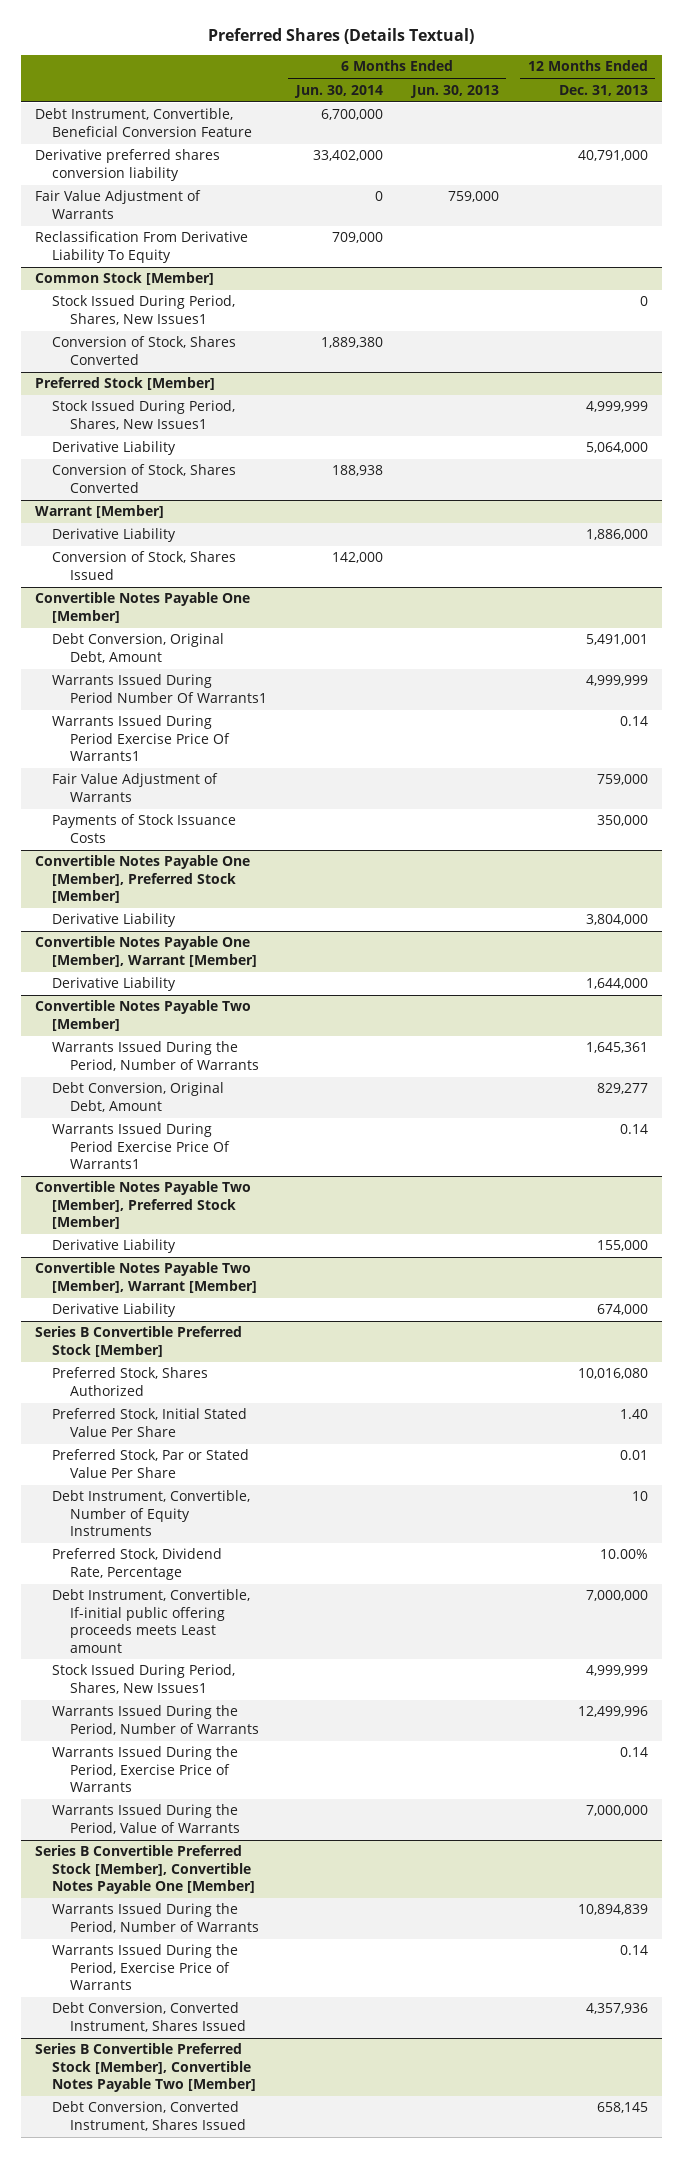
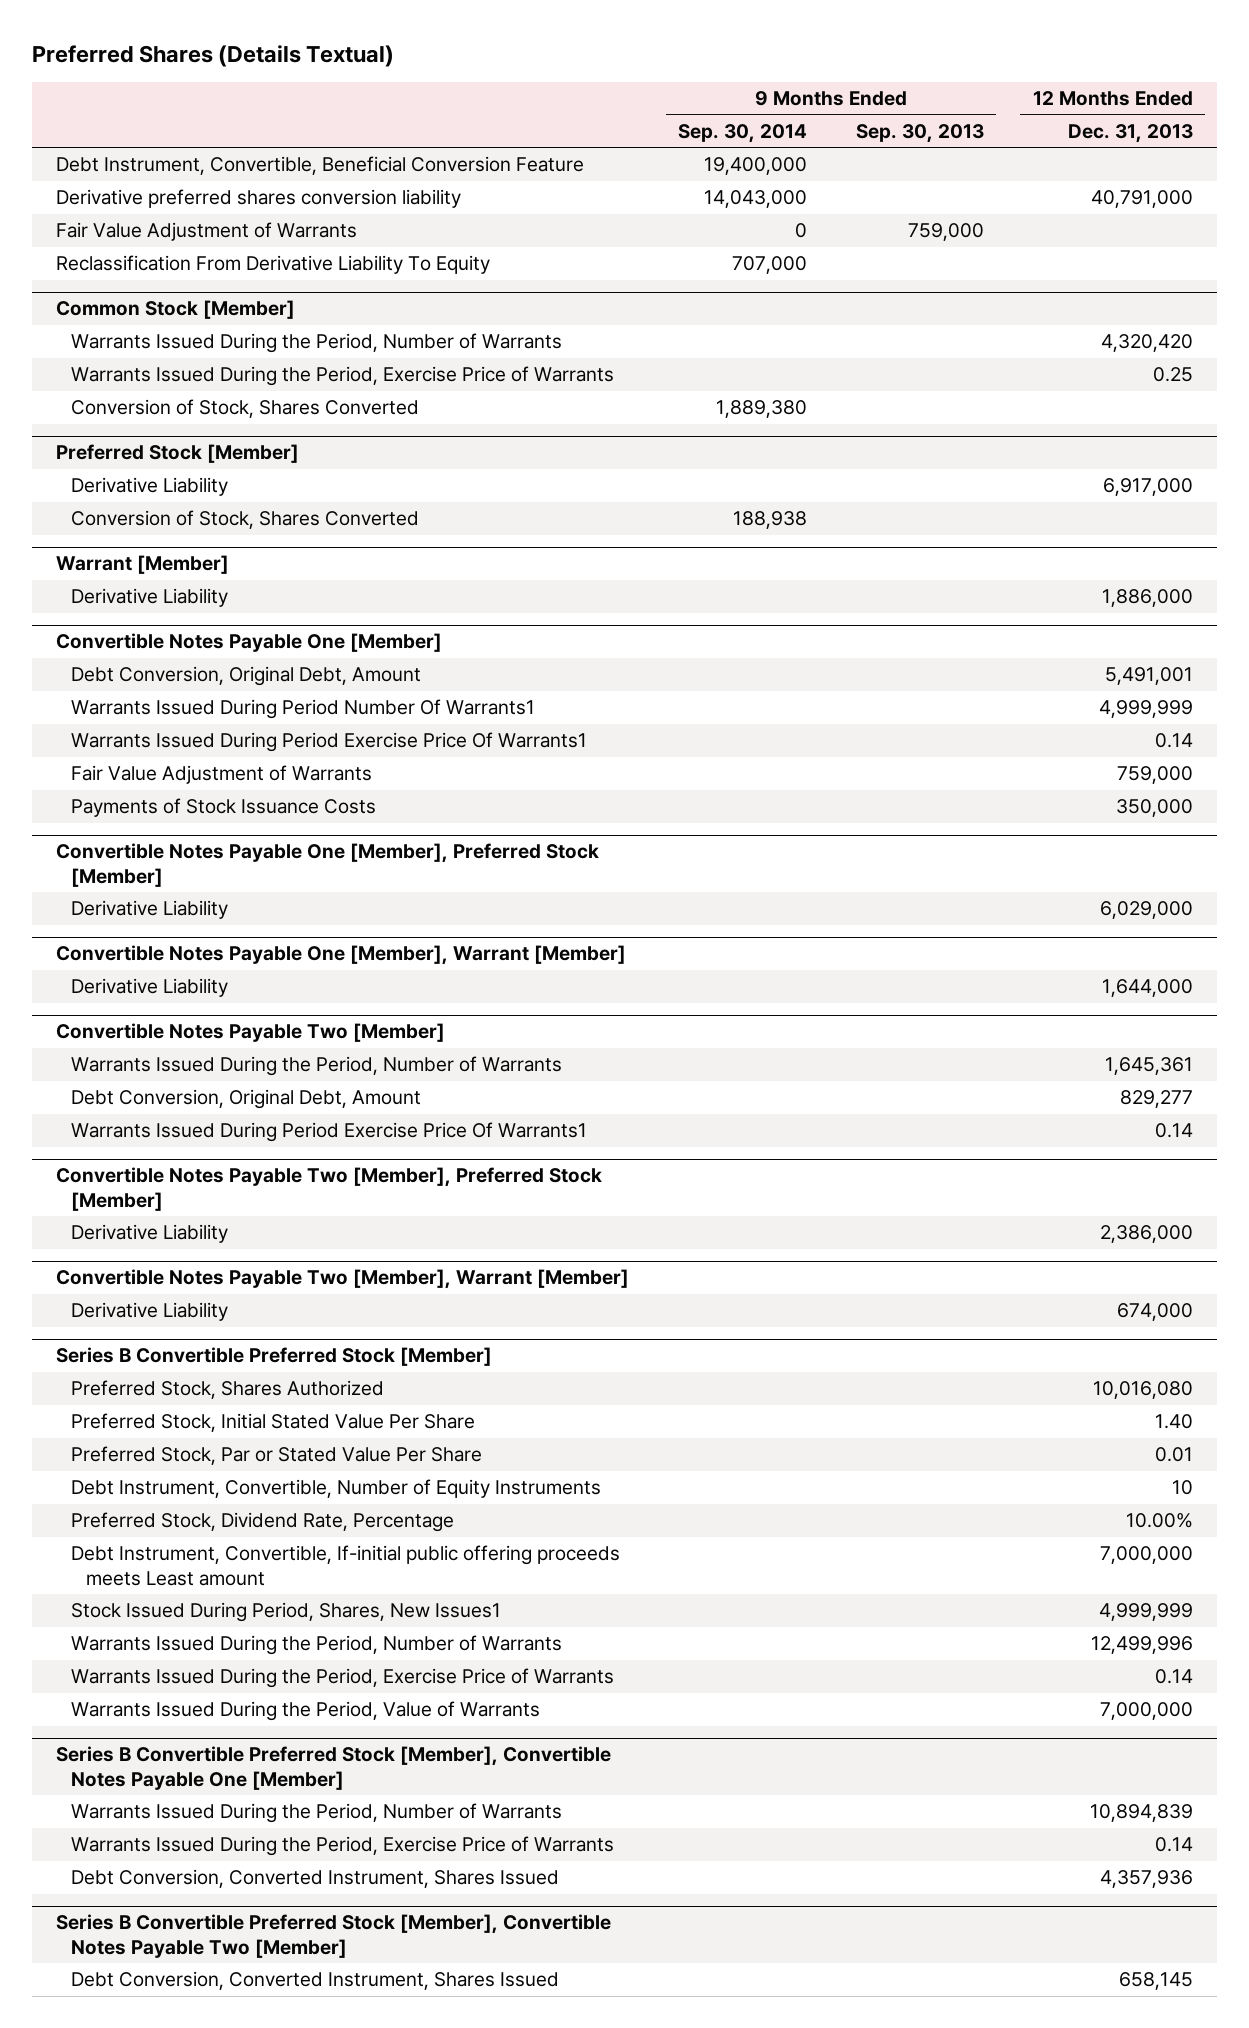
- | 6 Months Ended Jun. 30, 2014 | 6 Months Ended Jun. 30, 2013 | 12 Months Ended Dec. 31, 2013
+ | 9 Months Ended Sep. 30, 2014 | 9 Months Ended Sep. 30, 2013 | 12 Months Ended Dec. 31, 2013
@ Common Stock [Member]
- Stock Issued During Period, Shares, New Issues1 | | | 0
+ Warrants Issued During the Period, Number of Warrants | | | 4,320,420
+ Warrants Issued During the Period, Exercise Price of Warrants | | | 0.25
@ Preferred Stock [Member]
- Stock Issued During Period, Shares, New Issues1 | | | 4,999,999
- Derivative Liability | | | 5,064,000
+ Derivative Liability | | | 6,917,000
@ Warrant [Member]
- Conversion of Stock, Shares Issued | 142,000 | |
@ Convertible Notes Payable One [Member], Preferred Stock [Member]
- Derivative Liability | | | 3,804,000
+ Derivative Liability | | | 6,029,000
@ Convertible Notes Payable Two [Member], Preferred Stock [Member]
- Derivative Liability | | | 155,000
+ Derivative Liability | | | 2,386,000

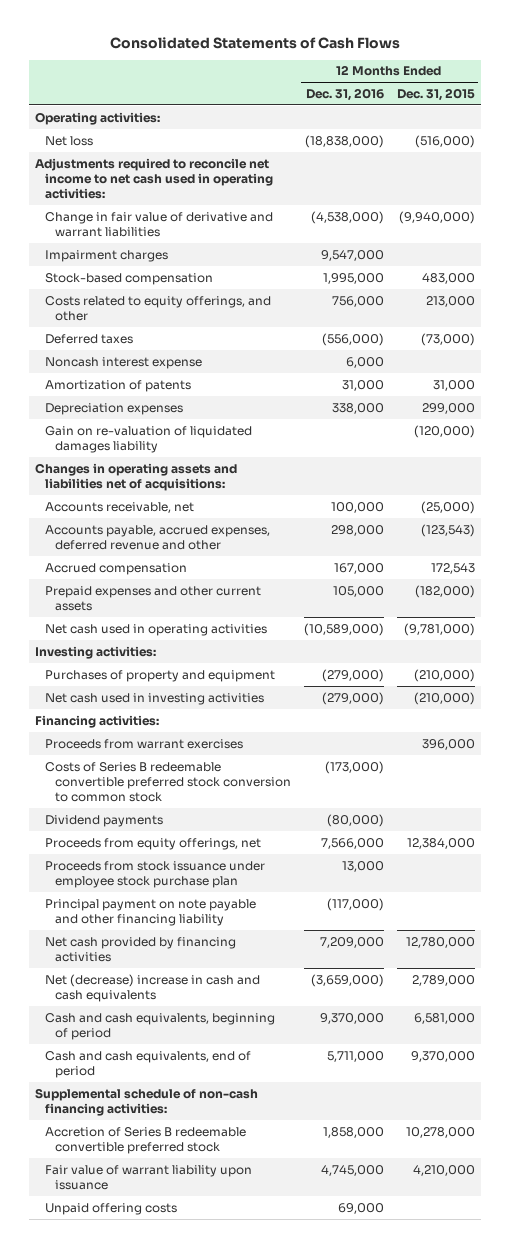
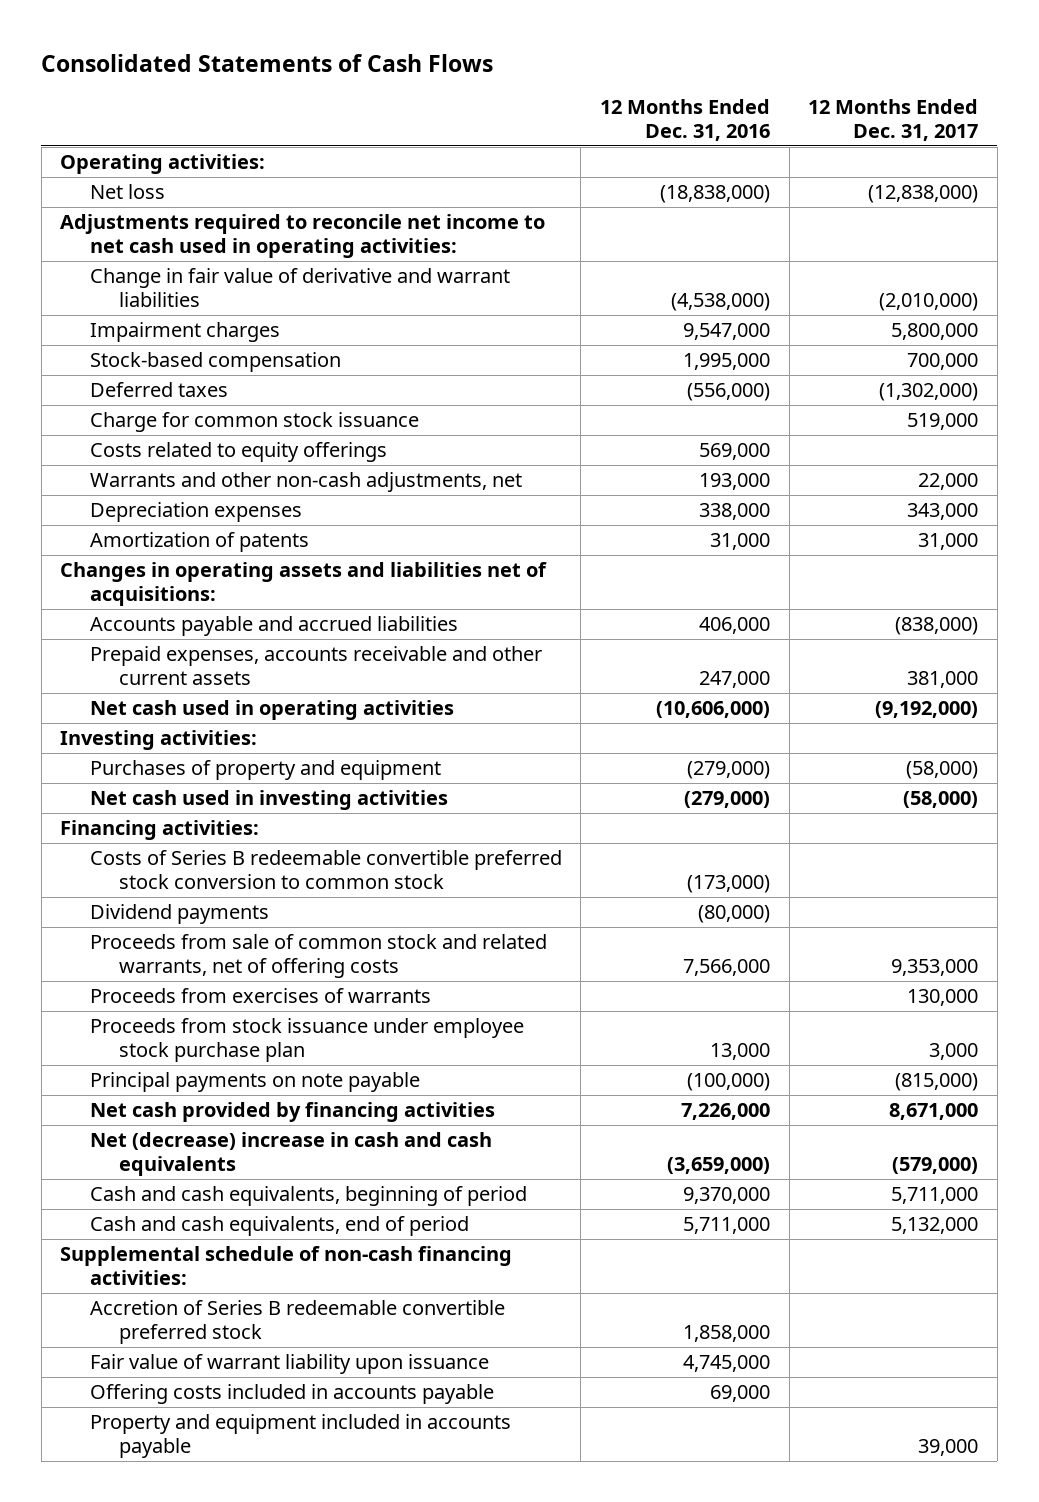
- | 12 Months Ended Dec. 31, 2016 | 12 Months Ended Dec. 31, 2015
+ | 12 Months Ended Dec. 31, 2016 | 12 Months Ended Dec. 31, 2017
- Costs related to equity offerings, and other | 756,000 | 213,000
- Noncash interest expense | 6,000 |
+ Charge for common stock issuance | | 519,000
+ Costs related to equity offerings | 569,000 |
+ Warrants and other non-cash adjustments, net | 193,000 | 22,000
- Gain on re-valuation of liquidated damages liability | | (120,000)
moved down: Amortization of patents | 31,000 | 31,000
- Accounts receivable, net | 100,000 | (25,000)
- Accounts payable, accrued expenses, deferred revenue and other | 298,000 | (123,543)
- Accrued compensation | 167,000 | 172,543
- Prepaid expenses and other current assets | 105,000 | (182,000)
- Net cash used in operating activities | (10,589,000) | (9,781,000)
+ Accounts payable and accrued liabilities | 406,000 | (838,000)
+ Prepaid expenses, accounts receivable and other current assets | 247,000 | 381,000
+ Net cash used in operating activities | (10,606,000) | (9,192,000)
- Proceeds from warrant exercises | | 396,000
- Proceeds from equity offerings, net | 7,566,000 | 12,384,000
+ Proceeds from sale of common stock and related warrants, net of offering costs | 7,566,000 | 9,353,000
+ Proceeds from exercises of warrants | | 130,000
- Principal payment on note payable and other financing liability | (117,000) |
- Net cash provided by financing activities | 7,209,000 | 12,780,000
+ Principal payments on note payable | (100,000) | (815,000)
+ Net cash provided by financing activities | 7,226,000 | 8,671,000
- Unpaid offering costs | 69,000 |
+ Offering costs included in accounts payable | 69,000 |
+ Property and equipment included in accounts payable | | 39,000

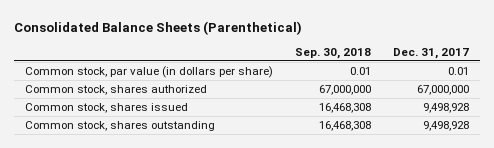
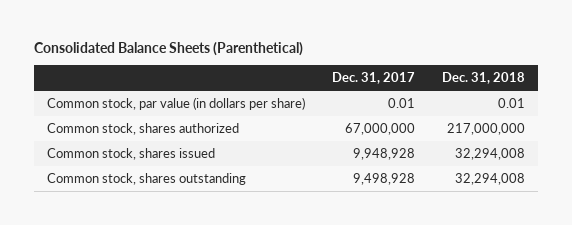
- | Sep. 30, 2018 | Dec. 31, 2017
+ | Dec. 31, 2017 | Dec. 31, 2018
- Common stock, shares issued | 16,468,308 | 9,498,928
+ Common stock, shares issued | 9,948,928 | 32,294,008

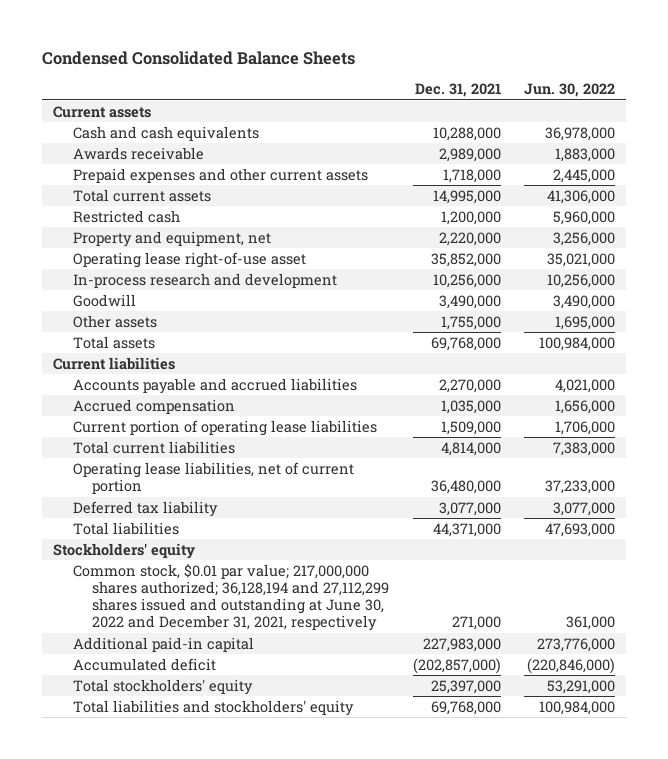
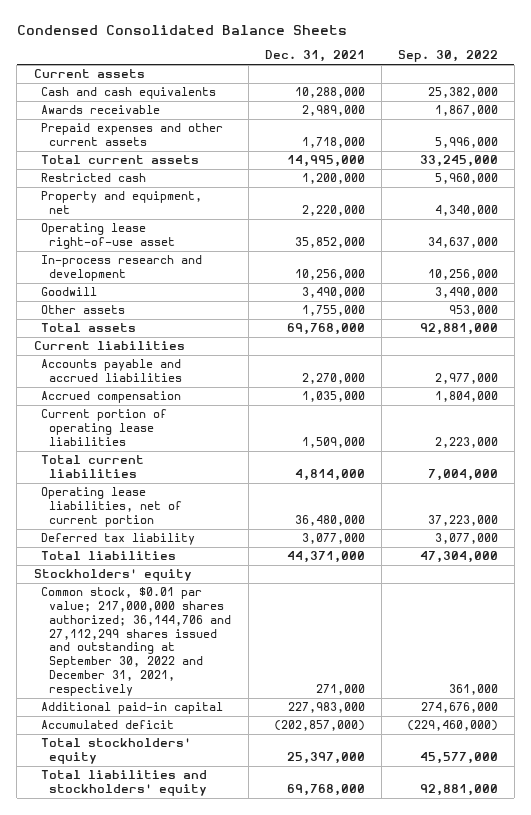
- | Dec. 31, 2021 | Jun. 30, 2022
+ | Dec. 31, 2021 | Sep. 30, 2022
- Common stock, $0.01 par value; 217,000,000 shares authorized; 36,128,194 and 27,112,299 shares issued and outstanding at June 30, 2022 and December 31, 2021, respectively | 271,000 | 361,000
+ Common stock, $0.01 par value; 217,000,000 shares authorized; 36,144,706 and 27,112,299 shares issued and outstanding at September 30, 2022 and December 31, 2021, respectively | 271,000 | 361,000

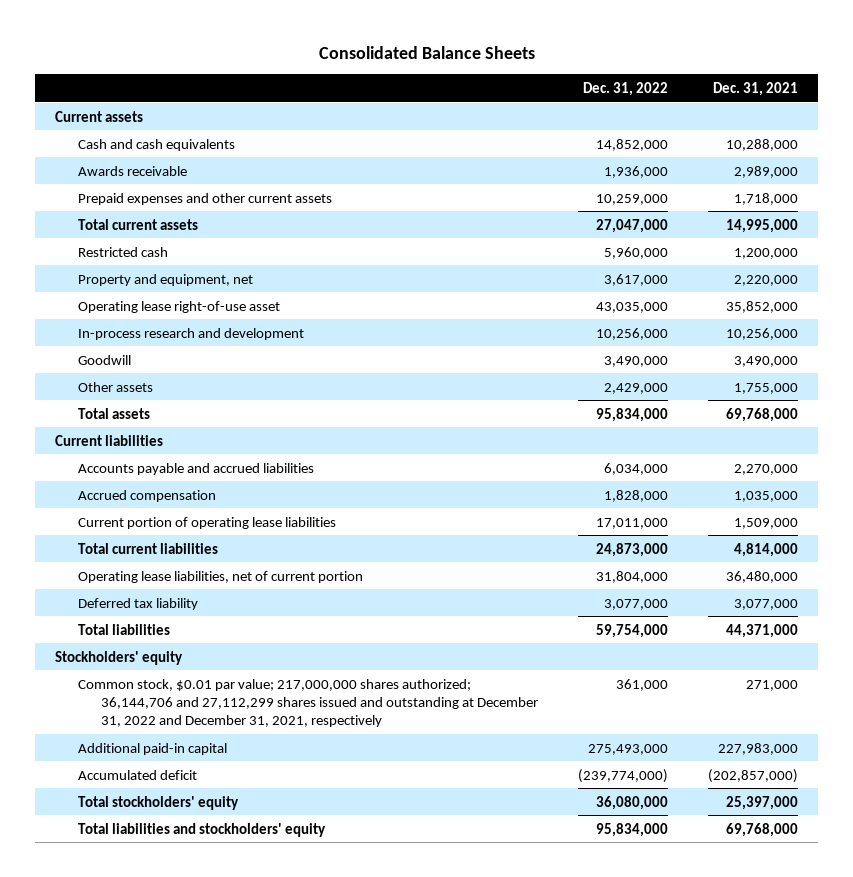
- Condensed Consolidated Balance Sheets
+ Consolidated Balance Sheets
- | Dec. 31, 2021 | Sep. 30, 2022
+ | Dec. 31, 2022 | Dec. 31, 2021
- Common stock, $0.01 par value; 217,000,000 shares authorized; 36,144,706 and 27,112,299 shares issued and outstanding at September 30, 2022 and December 31, 2021, respectively | 271,000 | 361,000
+ Common stock, $0.01 par value; 217,000,000 shares authorized; 36,144,706 and 27,112,299 shares issued and outstanding at December 31, 2022 and December 31, 2021, respectively | 361,000 | 271,000

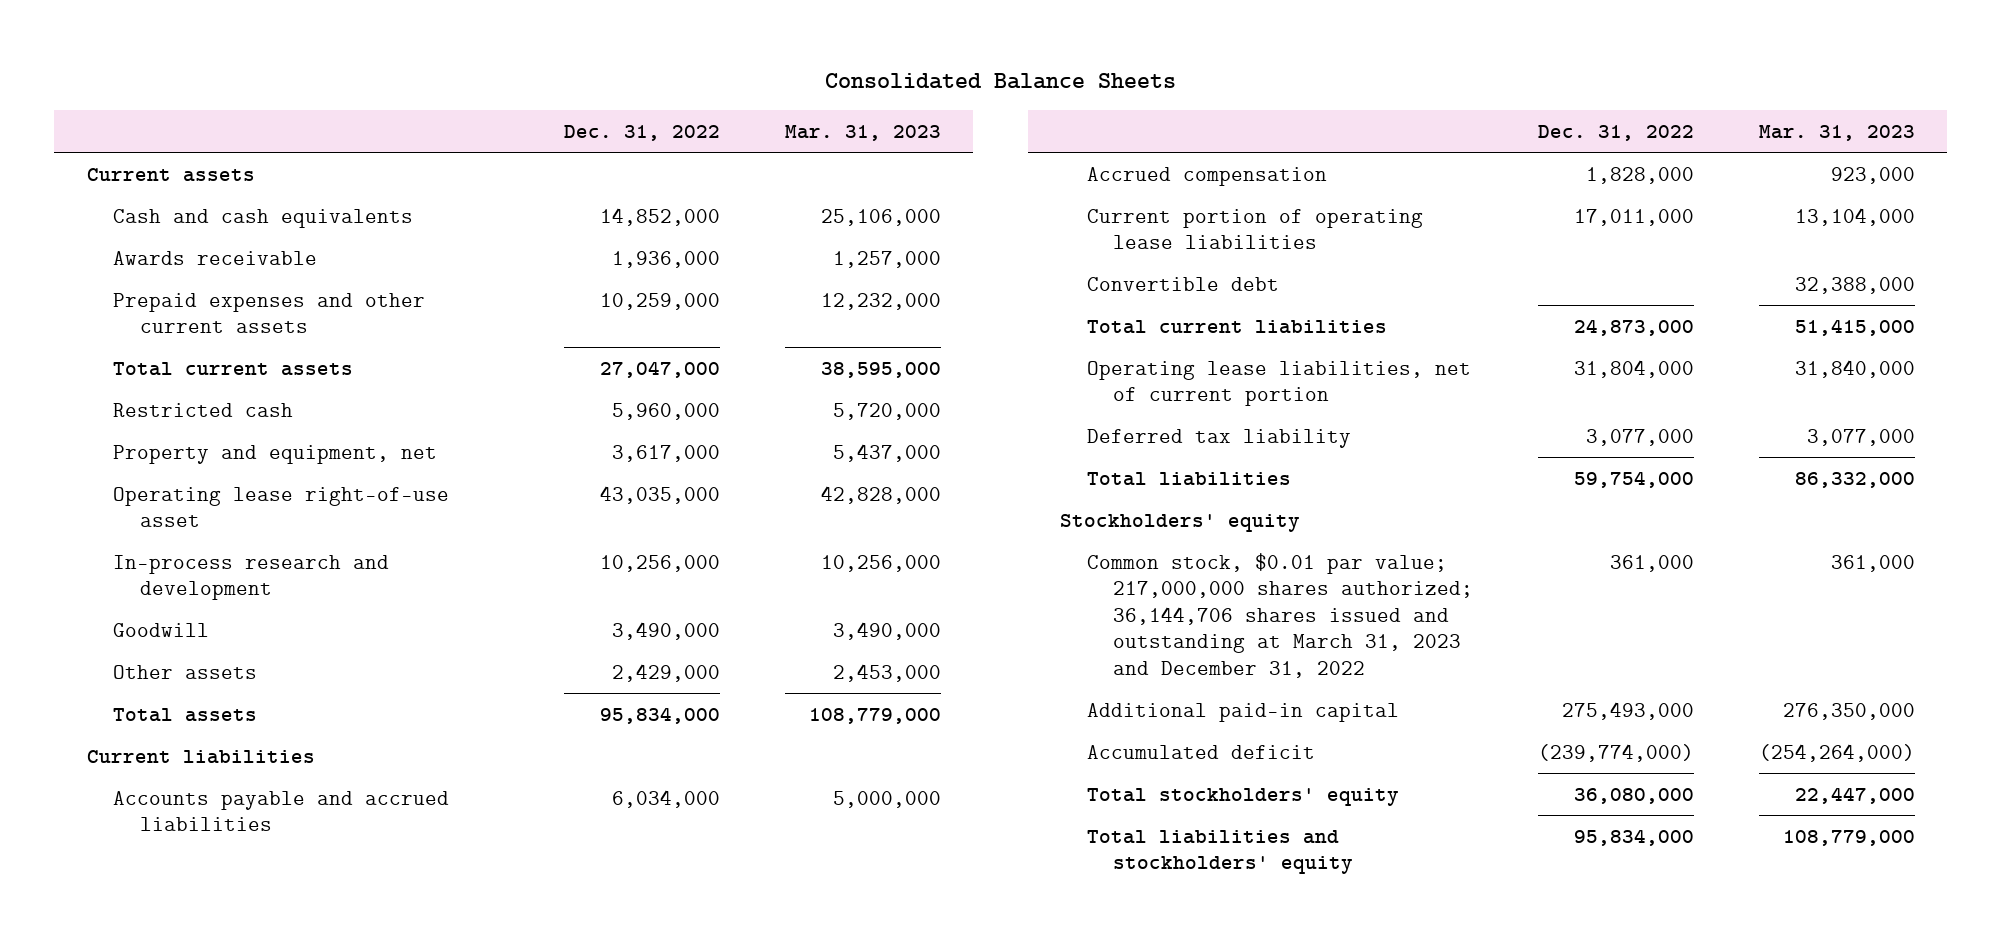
- | Dec. 31, 2022 | Dec. 31, 2021
+ | Dec. 31, 2022 | Mar. 31, 2023
+ Convertible debt | | 32,388,000
- Common stock, $0.01 par value; 217,000,000 shares authorized; 36,144,706 and 27,112,299 shares issued and outstanding at December 31, 2022 and December 31, 2021, respectively | 361,000 | 271,000
+ Common stock, $0.01 par value; 217,000,000 shares authorized; 36,144,706 shares issued and outstanding at March 31, 2023 and December 31, 2022 | 361,000 | 361,000

